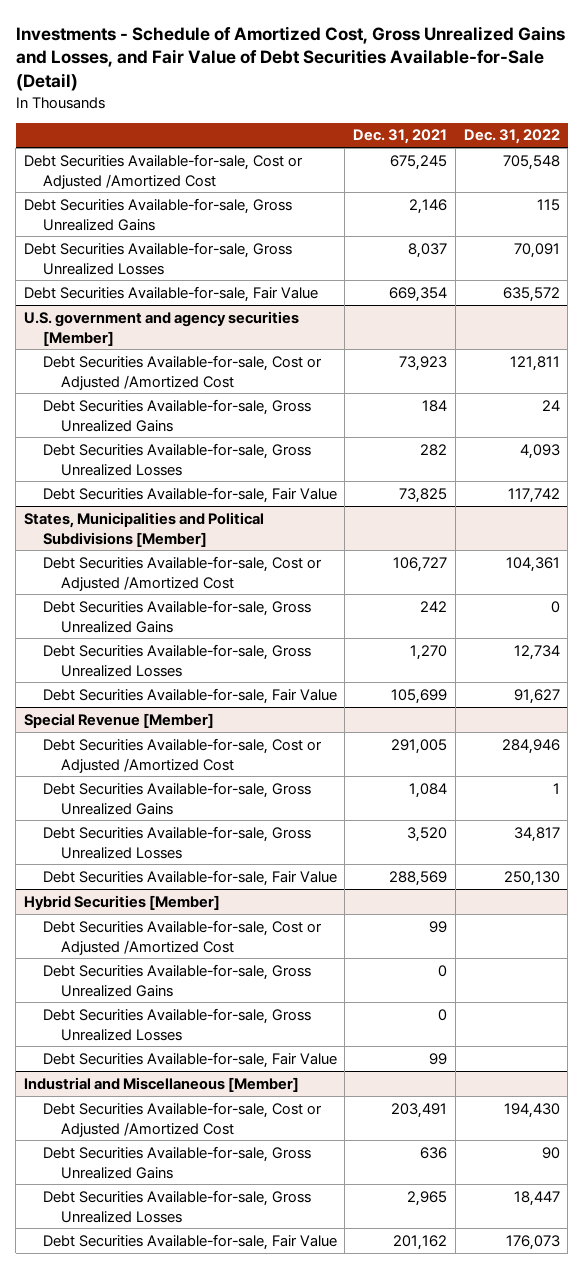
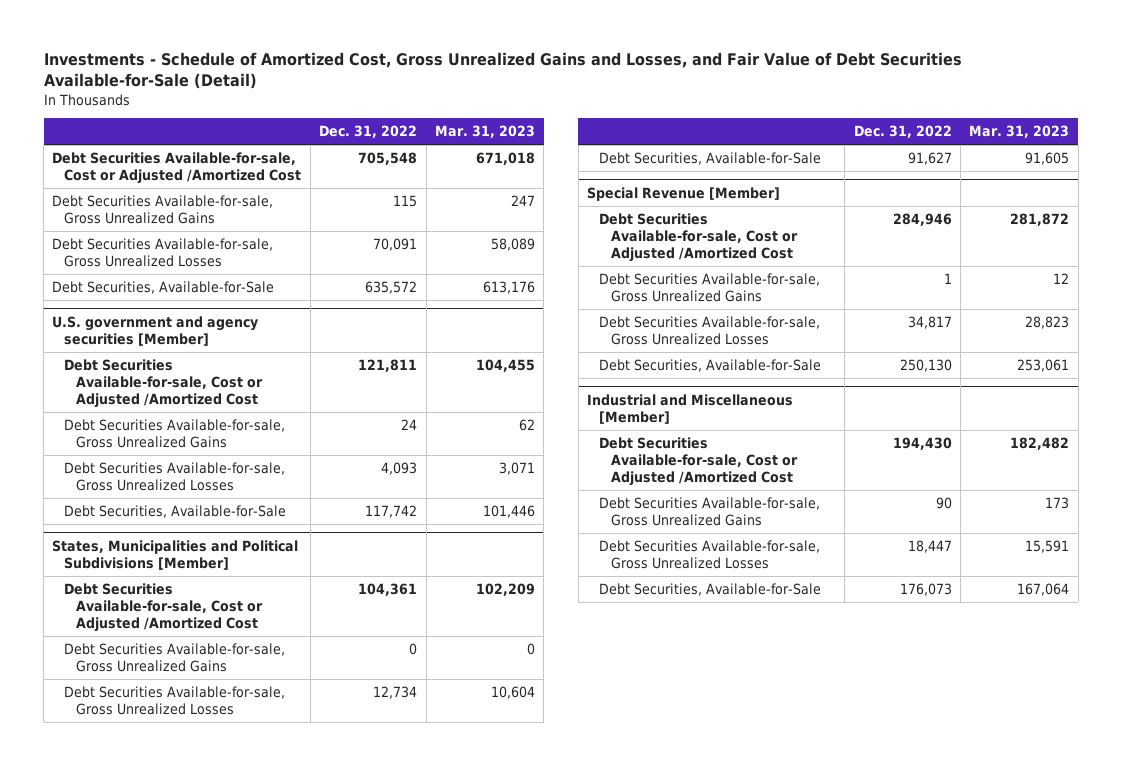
- | Dec. 31, 2021 | Dec. 31, 2022
+ | Dec. 31, 2022 | Mar. 31, 2023
- Debt Securities Available-for-sale, Fair Value | 669,354 | 635,572
+ Debt Securities, Available-for-Sale | 635,572 | 613,176
@ U.S. government and agency securities [Member]
- Debt Securities Available-for-sale, Fair Value | 73,825 | 117,742
+ Debt Securities, Available-for-Sale | 117,742 | 101,446
@ States, Municipalities and Political Subdivisions [Member]
- Debt Securities Available-for-sale, Fair Value | 105,699 | 91,627
+ Debt Securities, Available-for-Sale | 91,627 | 91,605
@ Special Revenue [Member]
- Debt Securities Available-for-sale, Fair Value | 288,569 | 250,130
- Hybrid Securities [Member]
- Debt Securities Available-for-sale, Cost or Adjusted /Amortized Cost | 99 |
- Debt Securities Available-for-sale, Gross Unrealized Gains | 0 |
- Debt Securities Available-for-sale, Gross Unrealized Losses | 0 |
- Debt Securities Available-for-sale, Fair Value | 99 |
@ Special Revenue [Member]
+ Debt Securities, Available-for-Sale | 250,130 | 253,061
@ Industrial and Miscellaneous [Member]
- Debt Securities Available-for-sale, Fair Value | 201,162 | 176,073
+ Debt Securities, Available-for-Sale | 176,073 | 167,064

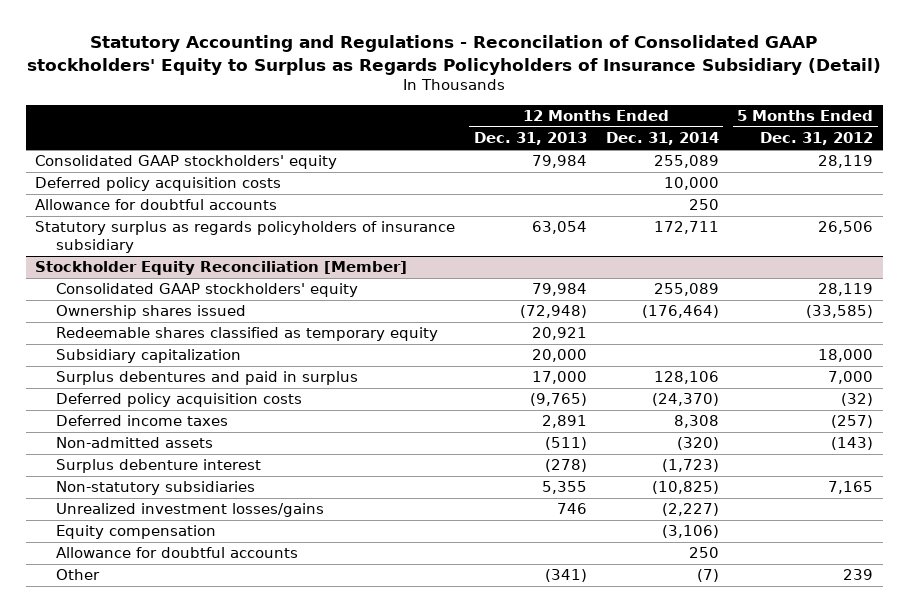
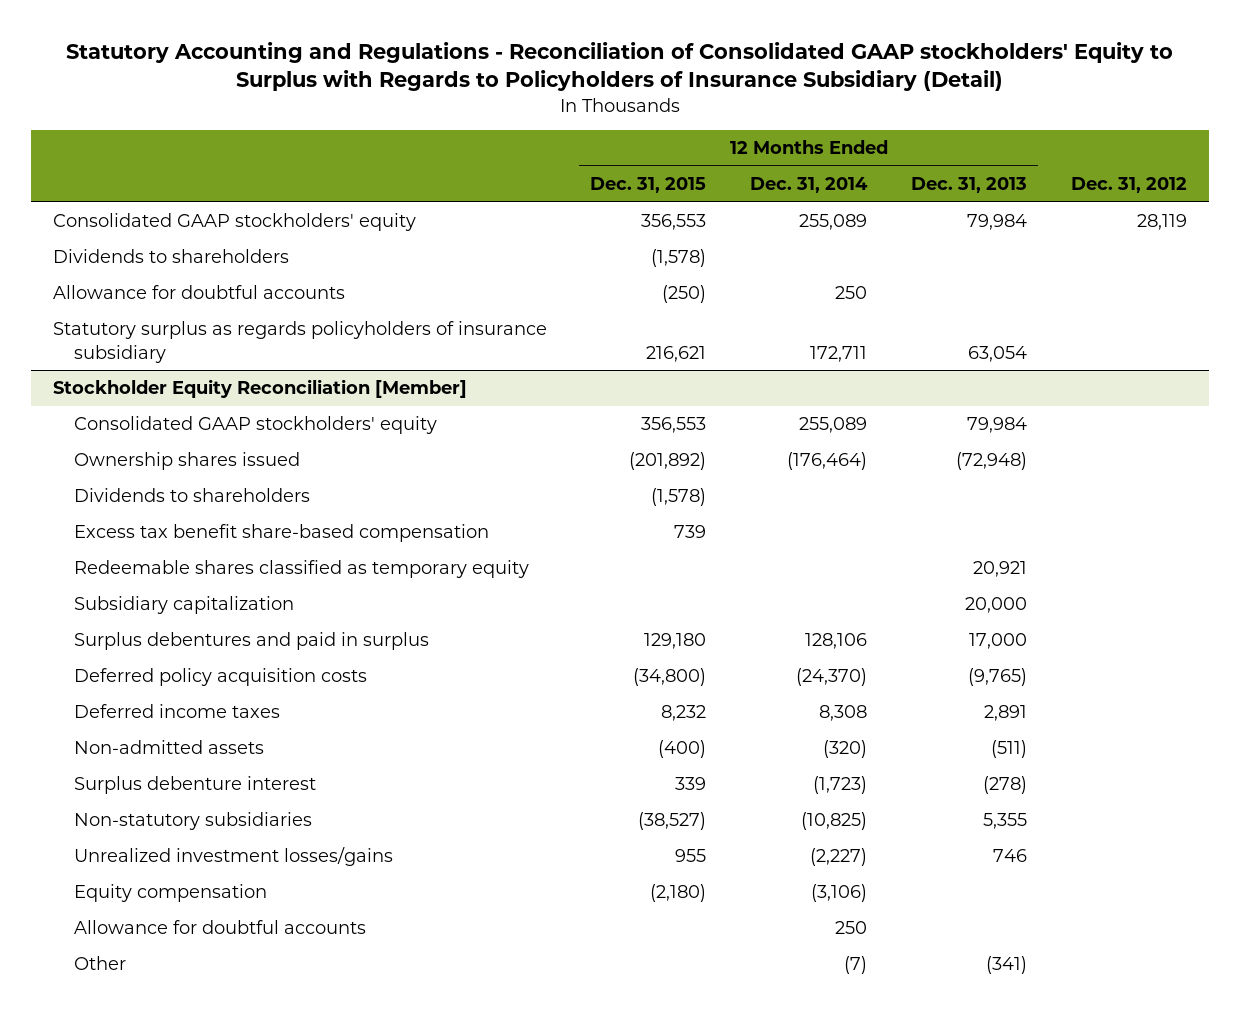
- Statutory Accounting and Regulations - Reconcilation of Consolidated GAAP stockholders' Equity to Surplus as Regards Policyholders of Insurance Subsidiary (Detail)
+ Statutory Accounting and Regulations - Reconciliation of Consolidated GAAP stockholders' Equity to Surplus with Regards to Policyholders of Insurance Subsidiary (Detail)
- | 12 Months Ended Dec. 31, 2013 | 12 Months Ended Dec. 31, 2014 | 5 Months Ended Dec. 31, 2012
+ | 12 Months Ended Dec. 31, 2015 | 12 Months Ended Dec. 31, 2014 | 12 Months Ended Dec. 31, 2013 | Dec. 31, 2012
- Deferred policy acquisition costs | | 10,000 |
+ Dividends to shareholders | (1,578) | | |
@ Stockholder Equity Reconciliation [Member]
+ Dividends to shareholders | (1,578) | | |
+ Excess tax benefit share-based compensation | 739 | | |

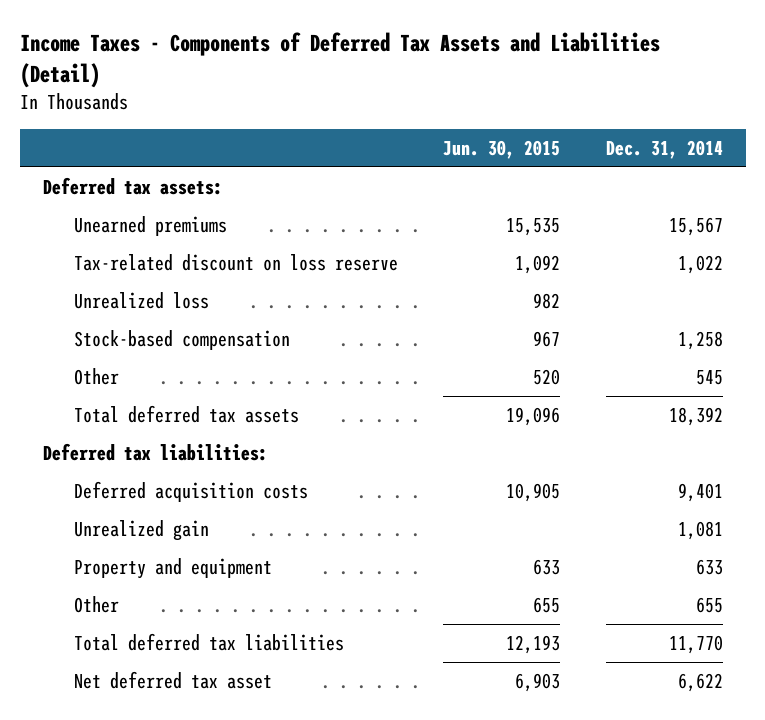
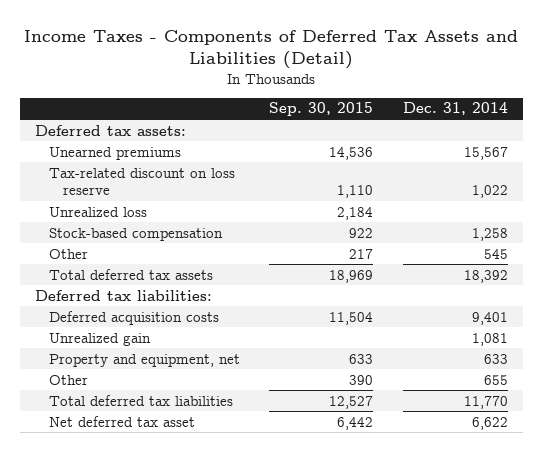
- | Jun. 30, 2015 | Dec. 31, 2014
+ | Sep. 30, 2015 | Dec. 31, 2014
- Property and equipment | 633 | 633
+ Property and equipment, net | 633 | 633

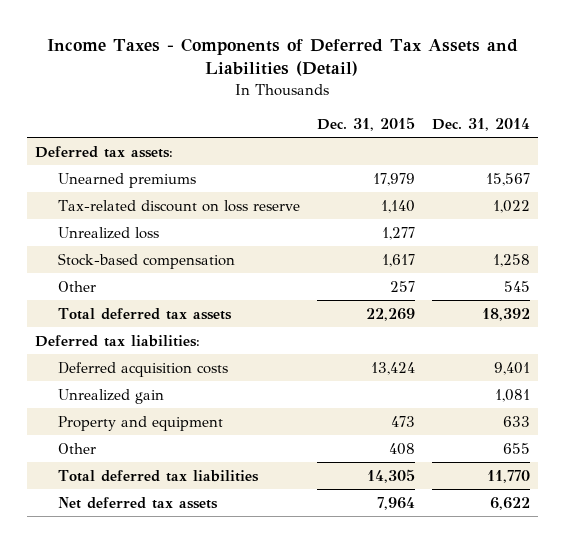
- | Sep. 30, 2015 | Dec. 31, 2014
+ | Dec. 31, 2015 | Dec. 31, 2014
- Property and equipment, net | 633 | 633
+ Property and equipment | 473 | 633
- Net deferred tax asset | 6,442 | 6,622
+ Net deferred tax assets | 7,964 | 6,622

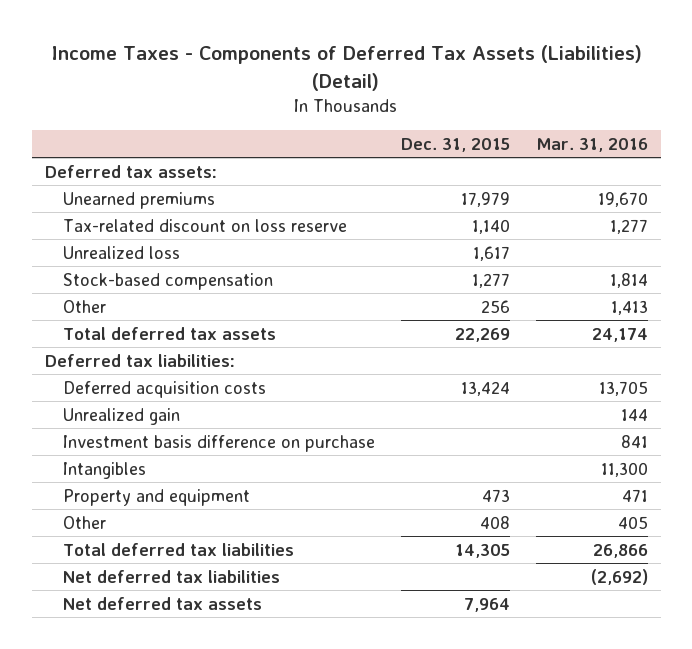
- Income Taxes - Components of Deferred Tax Assets and Liabilities (Detail)
+ Income Taxes - Components of Deferred Tax Assets (Liabilities) (Detail)
- | Dec. 31, 2015 | Dec. 31, 2014
+ | Dec. 31, 2015 | Mar. 31, 2016
- Unrealized loss | 1,277 |
- Stock-based compensation | 1,617 | 1,258
- Other | 257 | 545
+ Unrealized loss | 1,617 |
+ Stock-based compensation | 1,277 | 1,814
+ Other | 256 | 1,413
+ Investment basis difference on purchase | | 841
+ Intangibles | | 11,300
+ Net deferred tax liabilities | | (2,692)

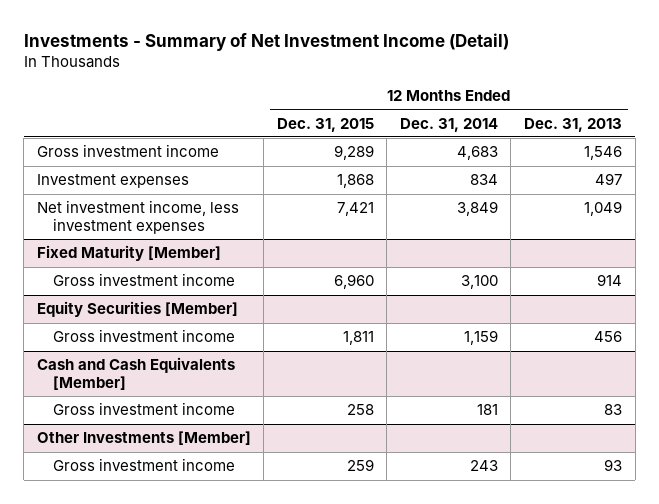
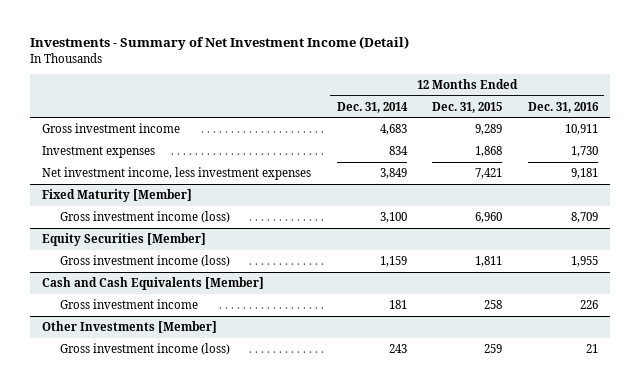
- | 12 Months Ended Dec. 31, 2015 | 12 Months Ended Dec. 31, 2014 | 12 Months Ended Dec. 31, 2013
+ | 12 Months Ended Dec. 31, 2014 | 12 Months Ended Dec. 31, 2015 | 12 Months Ended Dec. 31, 2016
@ Fixed Maturity [Member]
- Gross investment income | 6,960 | 3,100 | 914
+ Gross investment income (loss) | 3,100 | 6,960 | 8,709
@ Equity Securities [Member]
- Gross investment income | 1,811 | 1,159 | 456
+ Gross investment income (loss) | 1,159 | 1,811 | 1,955
@ Other Investments [Member]
- Gross investment income | 259 | 243 | 93
+ Gross investment income (loss) | 243 | 259 | 21

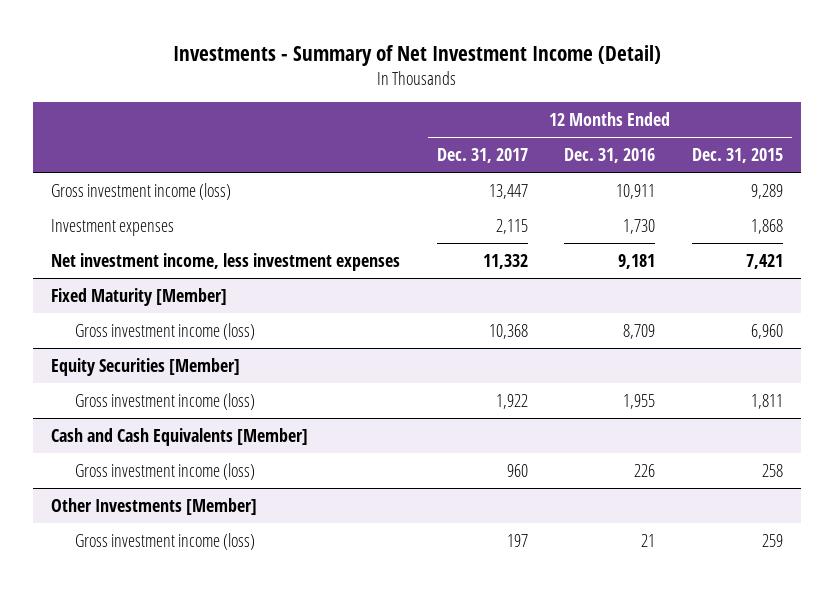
- | 12 Months Ended Dec. 31, 2014 | 12 Months Ended Dec. 31, 2015 | 12 Months Ended Dec. 31, 2016
+ | 12 Months Ended Dec. 31, 2017 | 12 Months Ended Dec. 31, 2016 | 12 Months Ended Dec. 31, 2015
- Gross investment income | 4,683 | 9,289 | 10,911
+ Gross investment income (loss) | 13,447 | 10,911 | 9,289
@ Cash and Cash Equivalents [Member]
- Gross investment income | 181 | 258 | 226
+ Gross investment income (loss) | 960 | 226 | 258

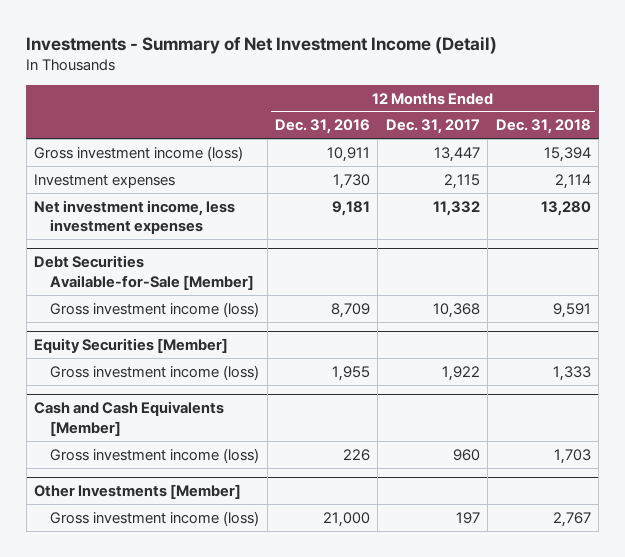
- | 12 Months Ended Dec. 31, 2017 | 12 Months Ended Dec. 31, 2016 | 12 Months Ended Dec. 31, 2015
+ | 12 Months Ended Dec. 31, 2016 | 12 Months Ended Dec. 31, 2017 | 12 Months Ended Dec. 31, 2018
- Fixed Maturity [Member]
+ Debt Securities Available-for-Sale [Member]
@ Other Investments [Member]
- Gross investment income (loss) | 197 | 21 | 259
+ Gross investment income (loss) | 21,000 | 197 | 2,767

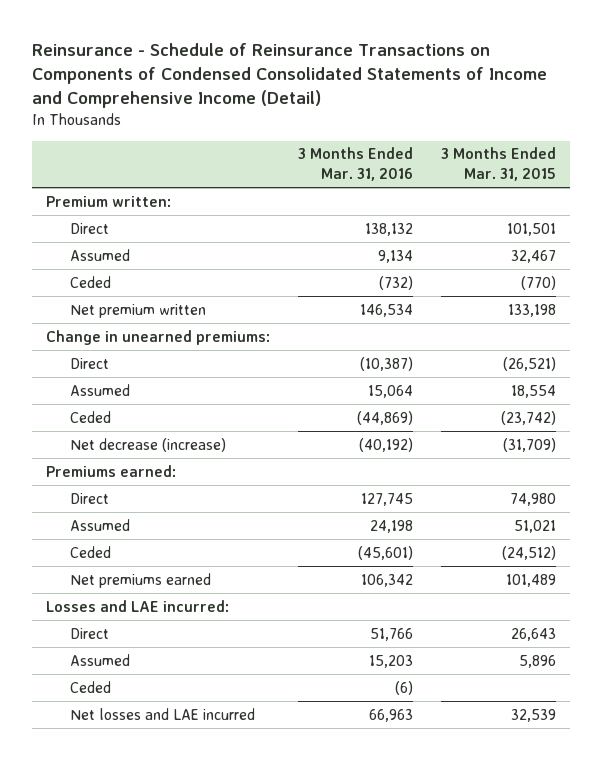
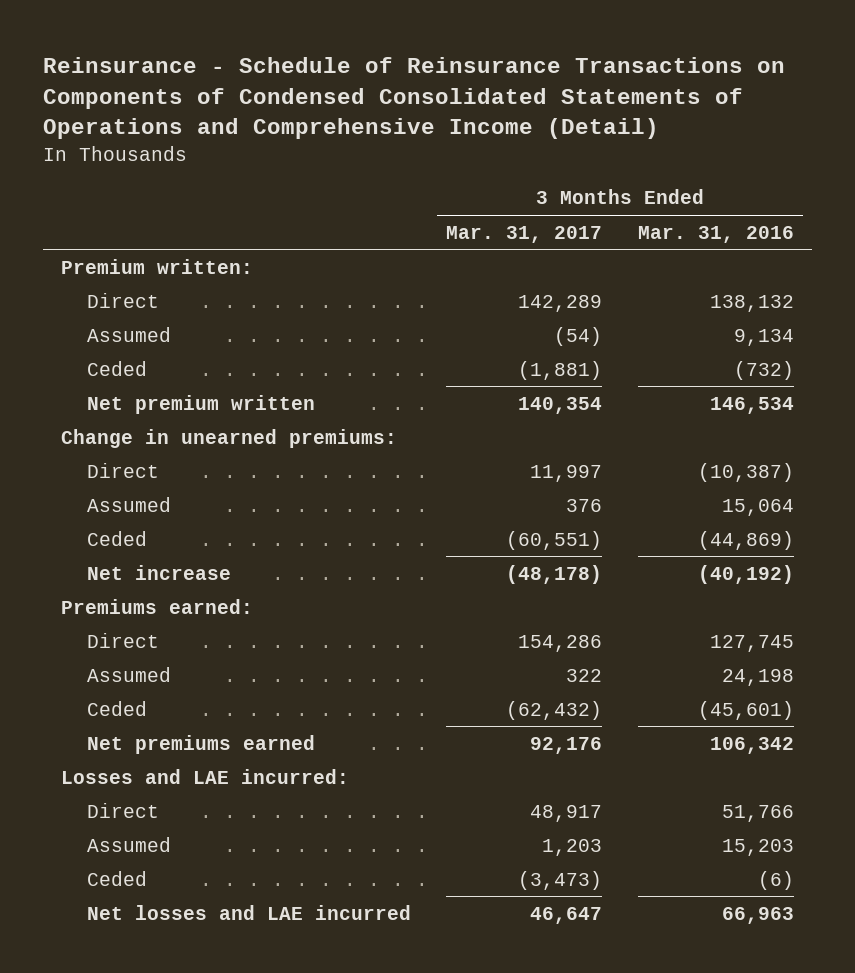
- Reinsurance - Schedule of Reinsurance Transactions on Components of Condensed Consolidated Statements of Income and Comprehensive Income (Detail)
+ Reinsurance - Schedule of Reinsurance Transactions on Components of Condensed Consolidated Statements of Operations and Comprehensive Income (Detail)
- | 3 Months Ended Mar. 31, 2016 | 3 Months Ended Mar. 31, 2015
+ | 3 Months Ended Mar. 31, 2017 | 3 Months Ended Mar. 31, 2016
- Net decrease (increase) | (40,192) | (31,709)
+ Net increase | (48,178) | (40,192)

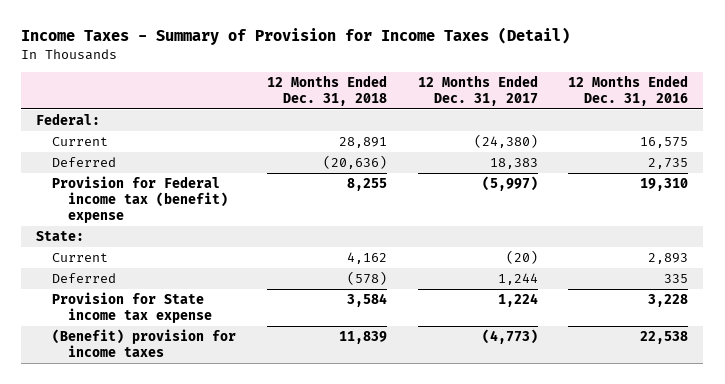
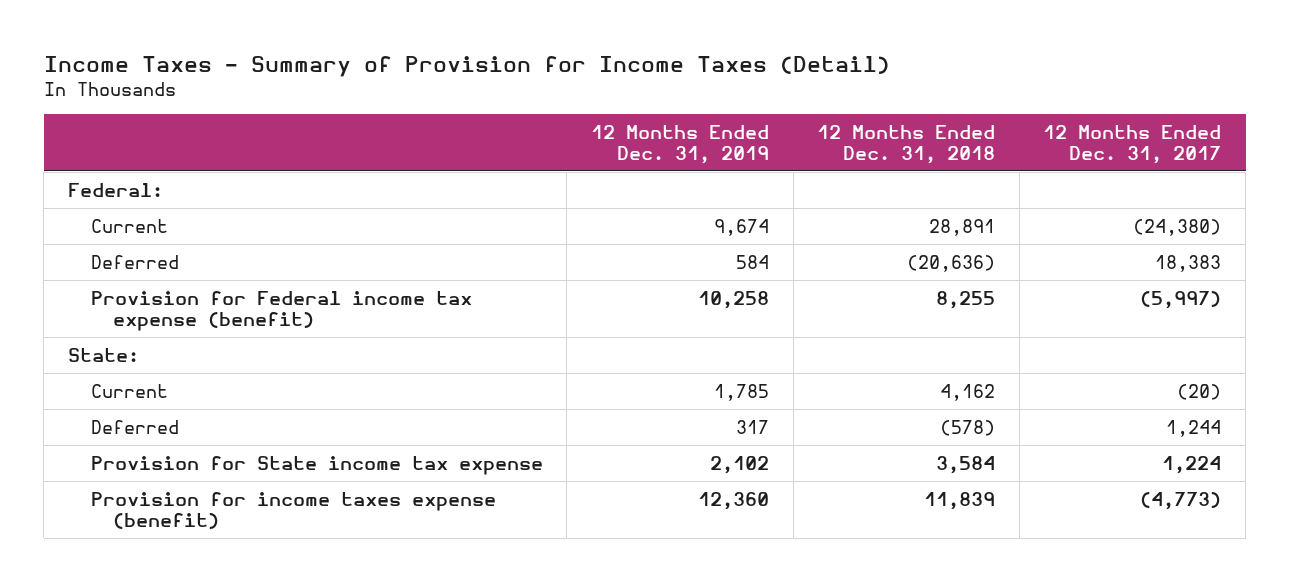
- | 12 Months Ended Dec. 31, 2018 | 12 Months Ended Dec. 31, 2017 | 12 Months Ended Dec. 31, 2016
+ | 12 Months Ended Dec. 31, 2019 | 12 Months Ended Dec. 31, 2018 | 12 Months Ended Dec. 31, 2017
- Provision for Federal income tax (benefit) expense | 8,255 | (5,997) | 19,310
+ Provision for Federal income tax expense (benefit) | 10,258 | 8,255 | (5,997)
- (Benefit) provision for income taxes | 11,839 | (4,773) | 22,538
+ Provision for income taxes expense (benefit) | 12,360 | 11,839 | (4,773)

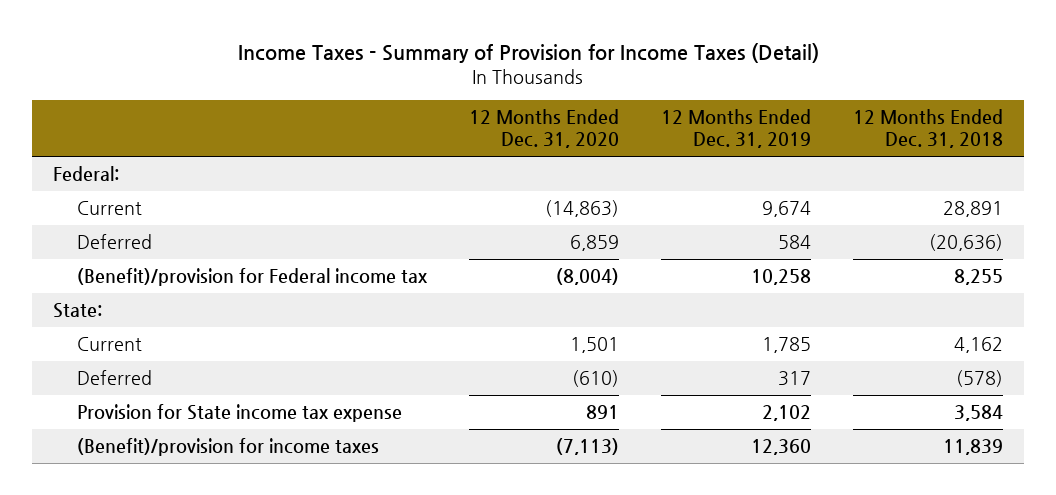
- | 12 Months Ended Dec. 31, 2019 | 12 Months Ended Dec. 31, 2018 | 12 Months Ended Dec. 31, 2017
+ | 12 Months Ended Dec. 31, 2020 | 12 Months Ended Dec. 31, 2019 | 12 Months Ended Dec. 31, 2018
- Provision for Federal income tax expense (benefit) | 10,258 | 8,255 | (5,997)
+ (Benefit)/provision for Federal income tax | (8,004) | 10,258 | 8,255
- Provision for income taxes expense (benefit) | 12,360 | 11,839 | (4,773)
+ (Benefit)/provision for income taxes | (7,113) | 12,360 | 11,839

